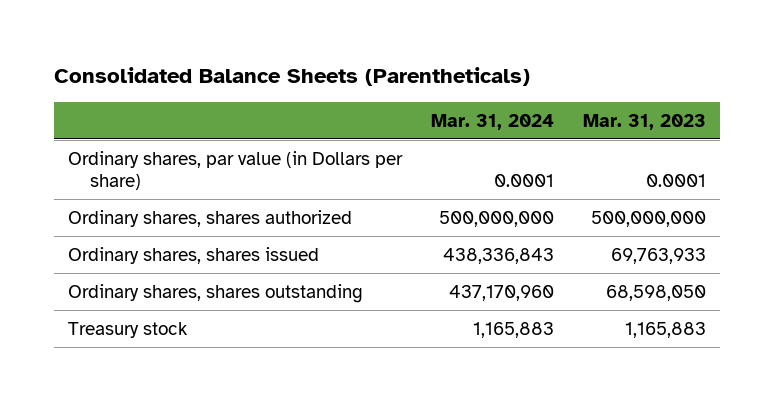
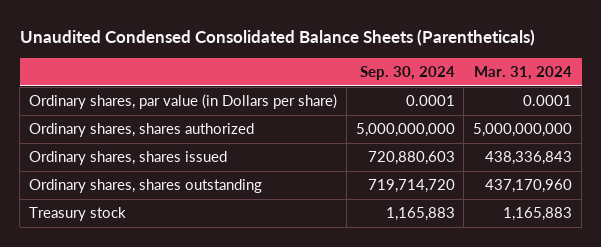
- Consolidated Balance Sheets (Parentheticals)
+ Unaudited Condensed Consolidated Balance Sheets (Parentheticals)
- | Mar. 31, 2024 | Mar. 31, 2023
+ | Sep. 30, 2024 | Mar. 31, 2024
- Ordinary shares, shares authorized | 500,000,000 | 500,000,000
+ Ordinary shares, shares authorized | 5,000,000,000 | 5,000,000,000

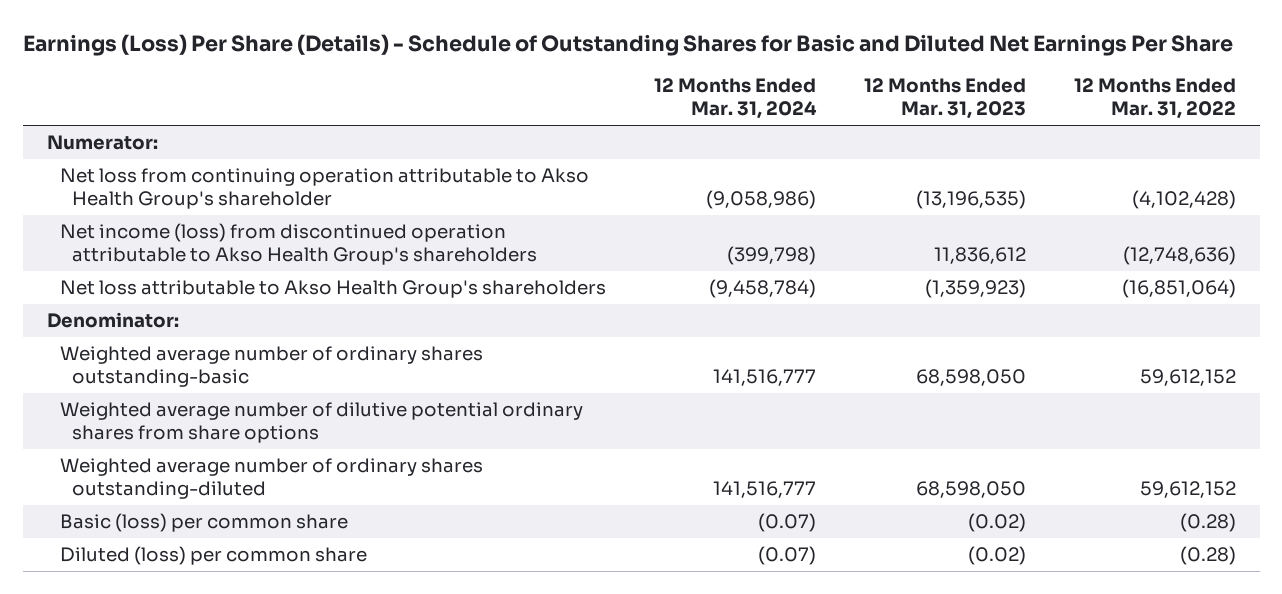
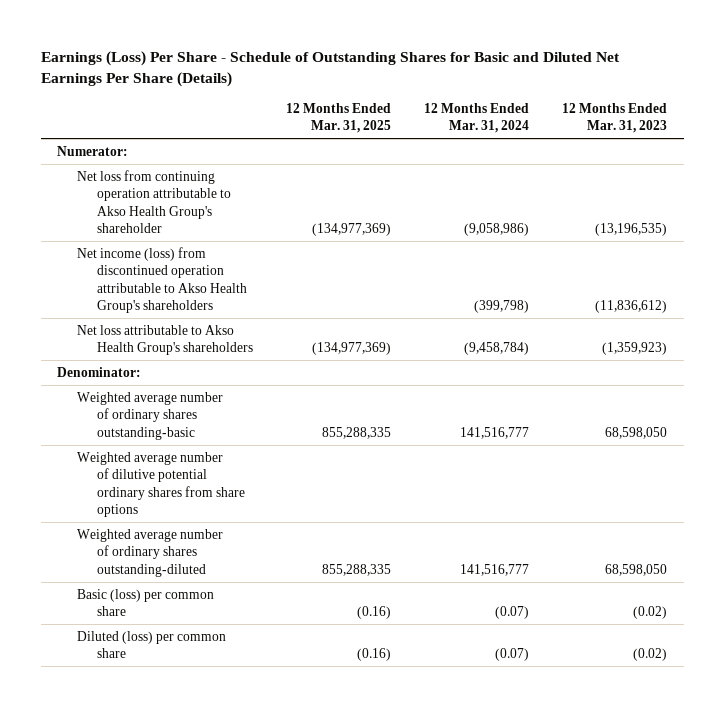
- Earnings (Loss) Per Share (Details) - Schedule of Outstanding Shares for Basic and Diluted Net Earnings Per Share
+ Earnings (Loss) Per Share - Schedule of Outstanding Shares for Basic and Diluted Net Earnings Per Share (Details)
- | 12 Months Ended Mar. 31, 2024 | 12 Months Ended Mar. 31, 2023 | 12 Months Ended Mar. 31, 2022
+ | 12 Months Ended Mar. 31, 2025 | 12 Months Ended Mar. 31, 2024 | 12 Months Ended Mar. 31, 2023
- Net income (loss) from discontinued operation attributable to Akso Health Group's shareholders | (399,798) | 11,836,612 | (12,748,636)
+ Net income (loss) from discontinued operation attributable to Akso Health Group's shareholders | | (399,798) | (11,836,612)

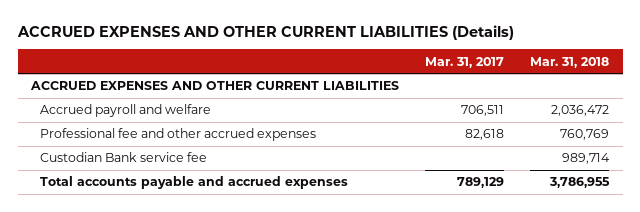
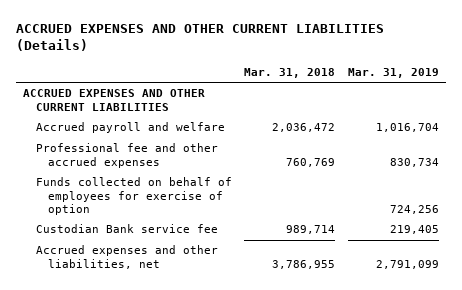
- | Mar. 31, 2017 | Mar. 31, 2018
+ | Mar. 31, 2018 | Mar. 31, 2019
+ Funds collected on behalf of employees for exercise of option | | 724,256
- Total accounts payable and accrued expenses | 789,129 | 3,786,955
+ Accrued expenses and other liabilities, net | 3,786,955 | 2,791,099

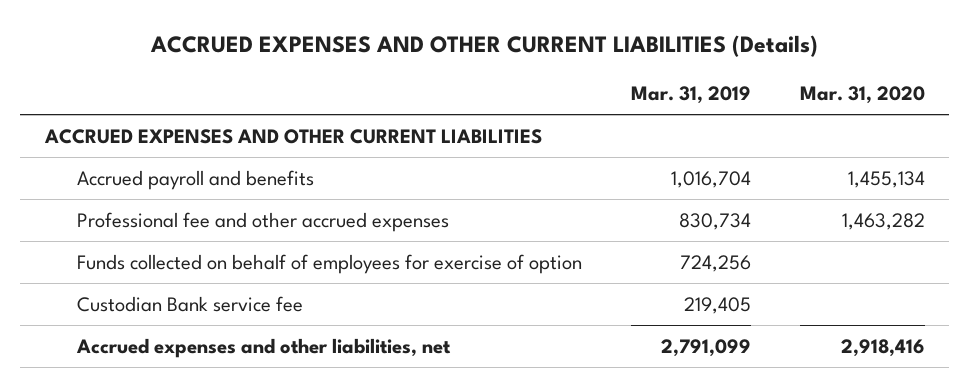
- | Mar. 31, 2018 | Mar. 31, 2019
+ | Mar. 31, 2019 | Mar. 31, 2020
- Accrued payroll and welfare | 2,036,472 | 1,016,704
+ Accrued payroll and benefits | 1,016,704 | 1,455,134

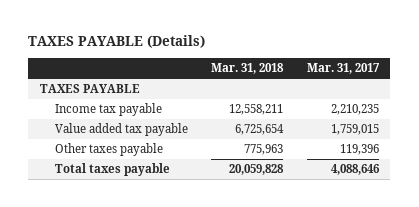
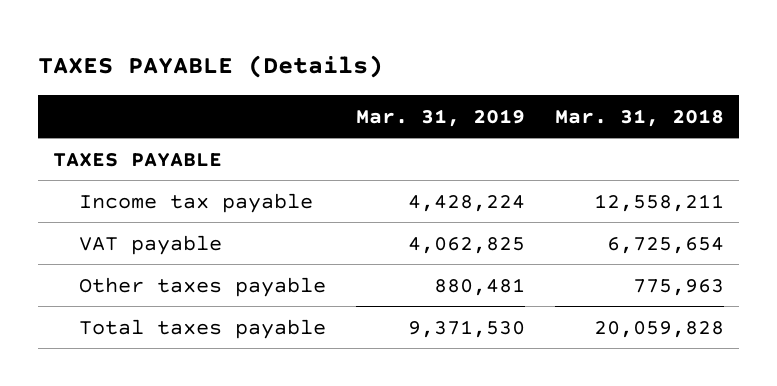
- | Mar. 31, 2018 | Mar. 31, 2017
+ | Mar. 31, 2019 | Mar. 31, 2018
- Value added tax payable | 6,725,654 | 1,759,015
+ VAT payable | 4,062,825 | 6,725,654

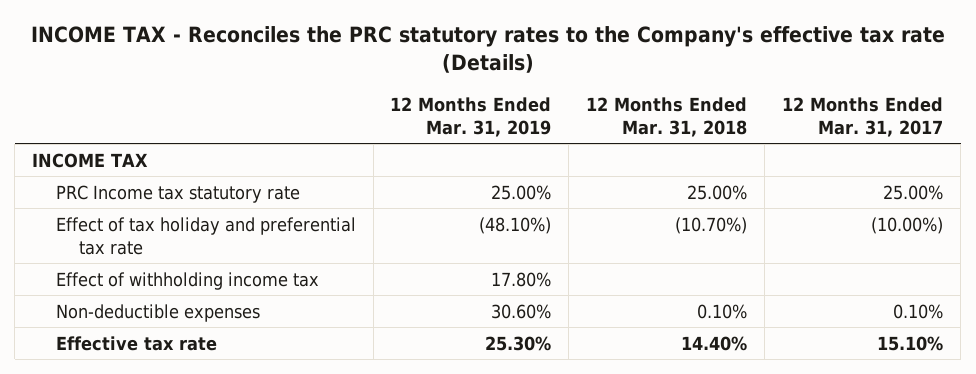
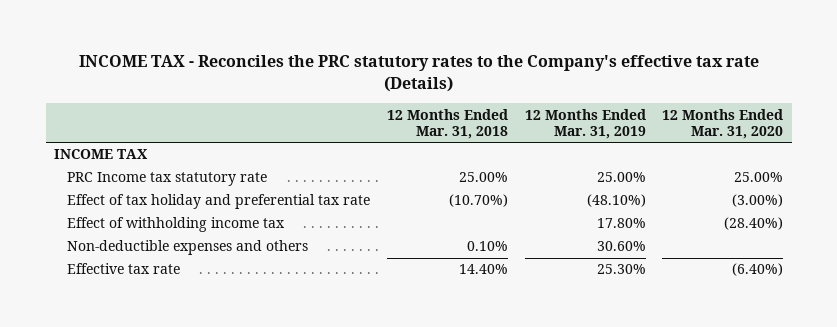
- | 12 Months Ended Mar. 31, 2019 | 12 Months Ended Mar. 31, 2018 | 12 Months Ended Mar. 31, 2017
+ | 12 Months Ended Mar. 31, 2018 | 12 Months Ended Mar. 31, 2019 | 12 Months Ended Mar. 31, 2020
- Non-deductible expenses | 30.60% | 0.10% | 0.10%
+ Non-deductible expenses and others | 0.10% | 30.60% |

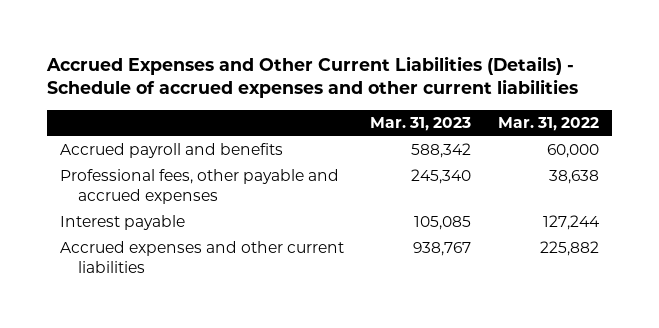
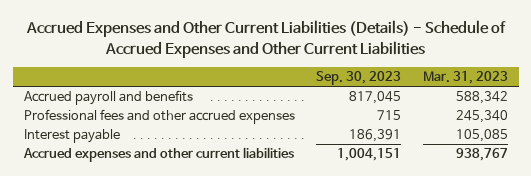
- Accrued Expenses and Other Current Liabilities (Details) - Schedule of accrued expenses and other current liabilities
+ Accrued Expenses and Other Current Liabilities (Details) - Schedule of Accrued Expenses and Other Current Liabilities
- | Mar. 31, 2023 | Mar. 31, 2022
+ | Sep. 30, 2023 | Mar. 31, 2023
- Professional fees, other payable and accrued expenses | 245,340 | 38,638
+ Professional fees and other accrued expenses | 715 | 245,340

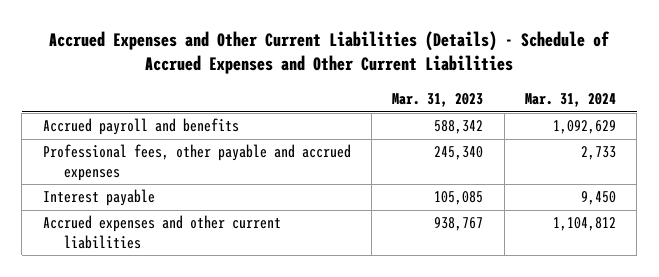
- | Sep. 30, 2023 | Mar. 31, 2023
+ | Mar. 31, 2023 | Mar. 31, 2024
- Professional fees and other accrued expenses | 715 | 245,340
+ Professional fees, other payable and accrued expenses | 245,340 | 2,733

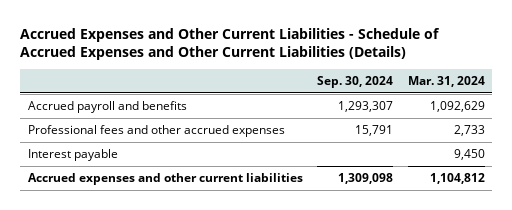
- Accrued Expenses and Other Current Liabilities (Details) - Schedule of Accrued Expenses and Other Current Liabilities
+ Accrued Expenses and Other Current Liabilities - Schedule of Accrued Expenses and Other Current Liabilities (Details)
- | Mar. 31, 2023 | Mar. 31, 2024
+ | Sep. 30, 2024 | Mar. 31, 2024
- Professional fees, other payable and accrued expenses | 245,340 | 2,733
+ Professional fees and other accrued expenses | 15,791 | 2,733

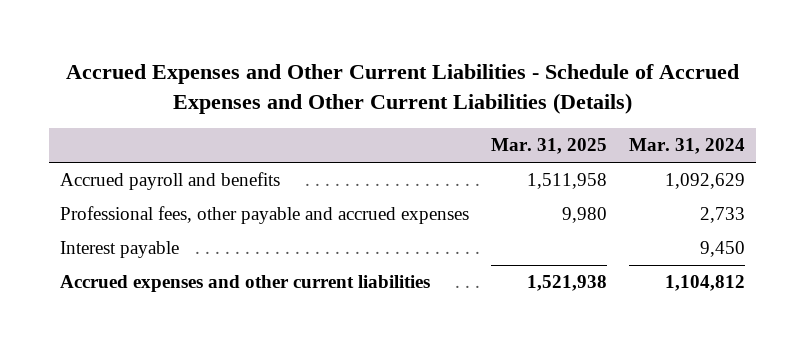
- | Sep. 30, 2024 | Mar. 31, 2024
+ | Mar. 31, 2025 | Mar. 31, 2024
- Professional fees and other accrued expenses | 15,791 | 2,733
+ Professional fees, other payable and accrued expenses | 9,980 | 2,733

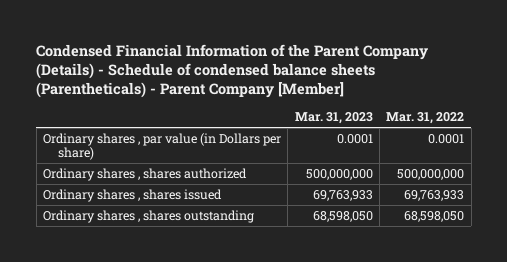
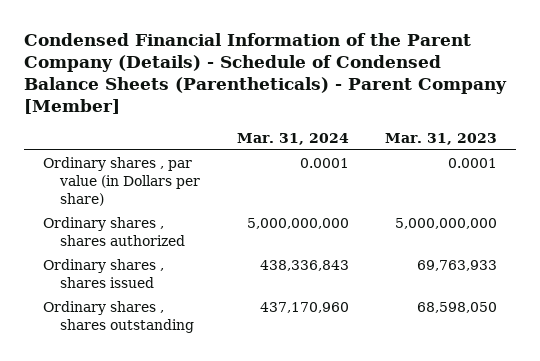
- Condensed Financial Information of the Parent Company (Details) - Schedule of condensed balance sheets (Parentheticals) - Parent Company [Member]
+ Condensed Financial Information of the Parent Company (Details) - Schedule of Condensed Balance Sheets (Parentheticals) - Parent Company [Member]
- | Mar. 31, 2023 | Mar. 31, 2022
+ | Mar. 31, 2024 | Mar. 31, 2023
- Ordinary shares , shares authorized | 500,000,000 | 500,000,000
+ Ordinary shares , shares authorized | 5,000,000,000 | 5,000,000,000

